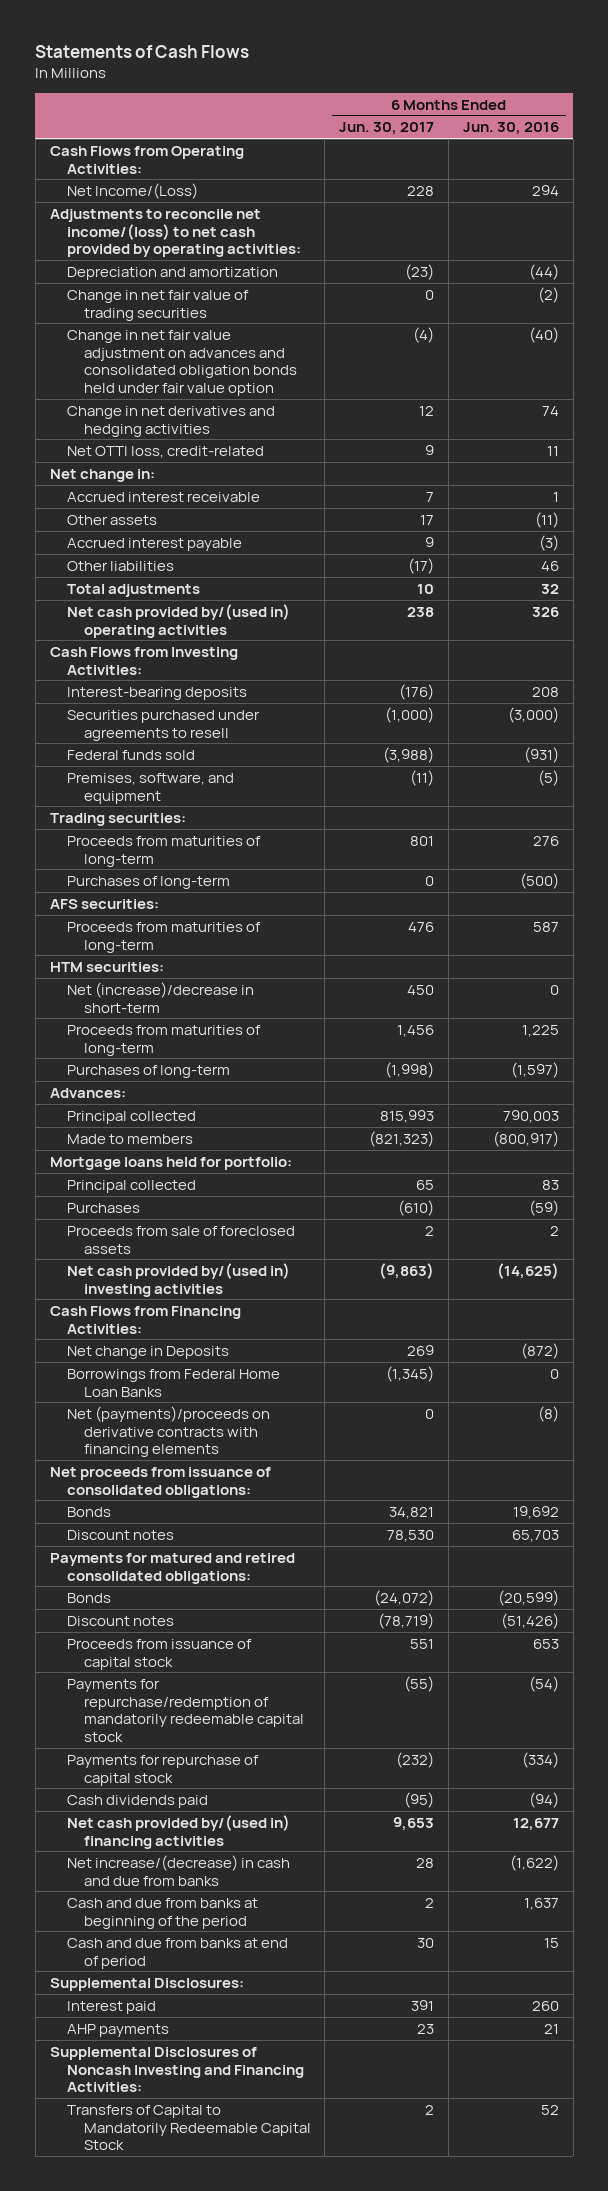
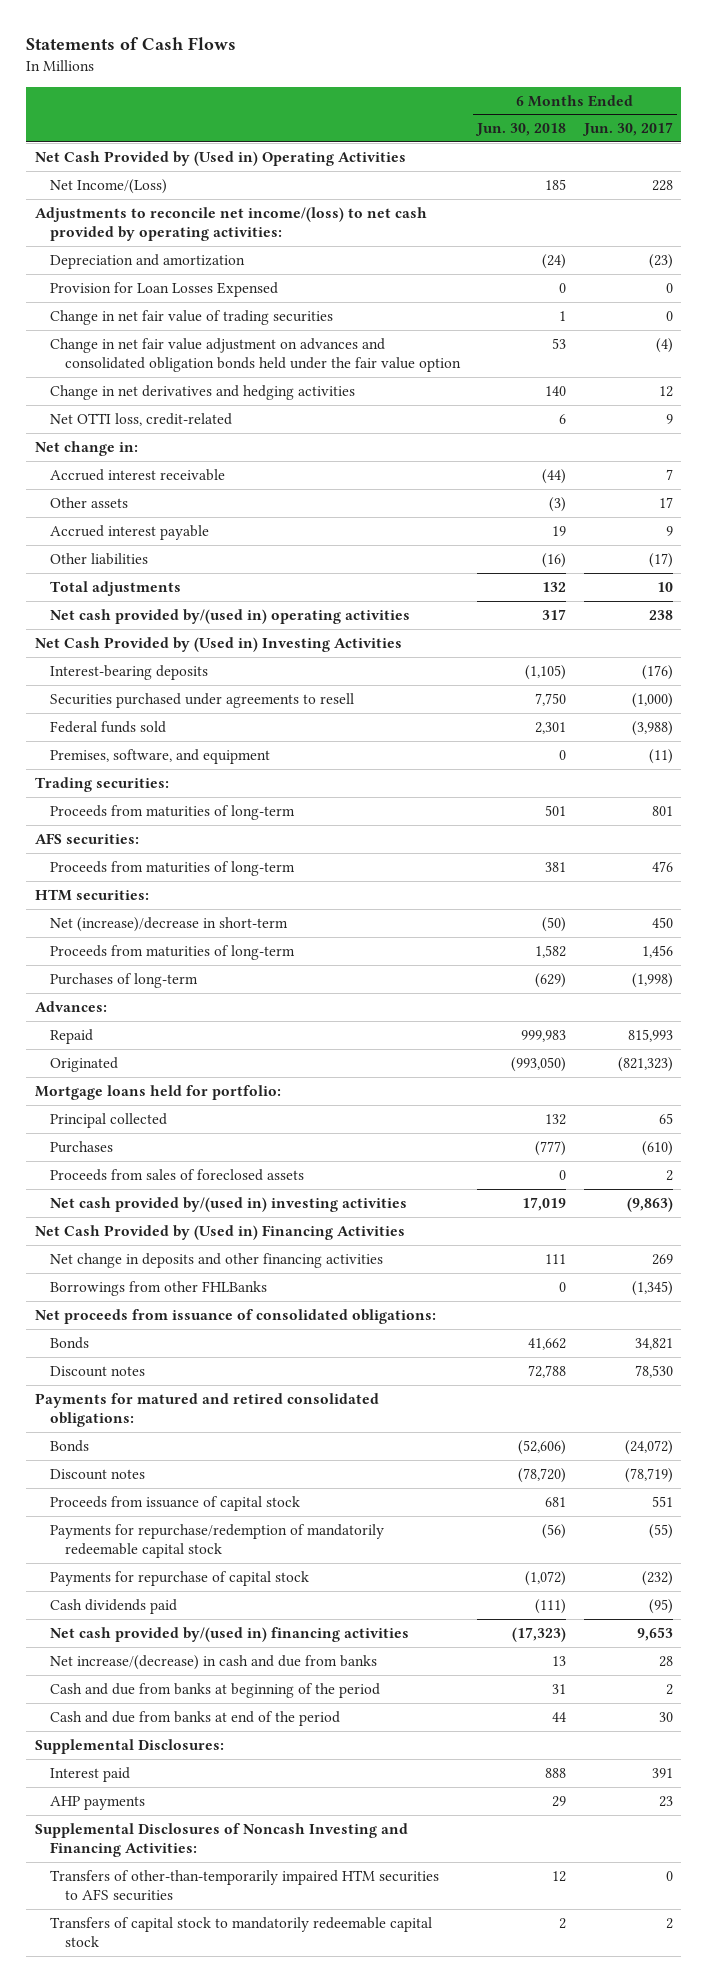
- | 6 Months Ended Jun. 30, 2017 | 6 Months Ended Jun. 30, 2016
+ | 6 Months Ended Jun. 30, 2018 | 6 Months Ended Jun. 30, 2017
- Cash Flows from Operating Activities:
+ Net Cash Provided by (Used in) Operating Activities
+ Provision for Loan Losses Expensed | 0 | 0
- Change in net fair value adjustment on advances and consolidated obligation bonds held under fair value option | (4) | (40)
+ Change in net fair value adjustment on advances and consolidated obligation bonds held under the fair value option | 53 | (4)
- Cash Flows from Investing Activities:
+ Net Cash Provided by (Used in) Investing Activities
- Purchases of long-term | 0 | (500)
- Principal collected | 815,993 | 790,003
- Made to members | (821,323) | (800,917)
+ Repaid | 999,983 | 815,993
+ Originated | (993,050) | (821,323)
- Proceeds from sale of foreclosed assets | 2 | 2
+ Proceeds from sales of foreclosed assets | 0 | 2
- Cash Flows from Financing Activities:
- Net change in Deposits | 269 | (872)
- Borrowings from Federal Home Loan Banks | (1,345) | 0
- Net (payments)/proceeds on derivative contracts with financing elements | 0 | (8)
+ Net Cash Provided by (Used in) Financing Activities
+ Net change in deposits and other financing activities | 111 | 269
+ Borrowings from other FHLBanks | 0 | (1,345)
- Cash and due from banks at end of period | 30 | 15
+ Cash and due from banks at end of the period | 44 | 30
- Transfers of Capital to Mandatorily Redeemable Capital Stock | 2 | 52
+ Transfers of other-than-temporarily impaired HTM securities to AFS securities | 12 | 0
+ Transfers of capital stock to mandatorily redeemable capital stock | 2 | 2

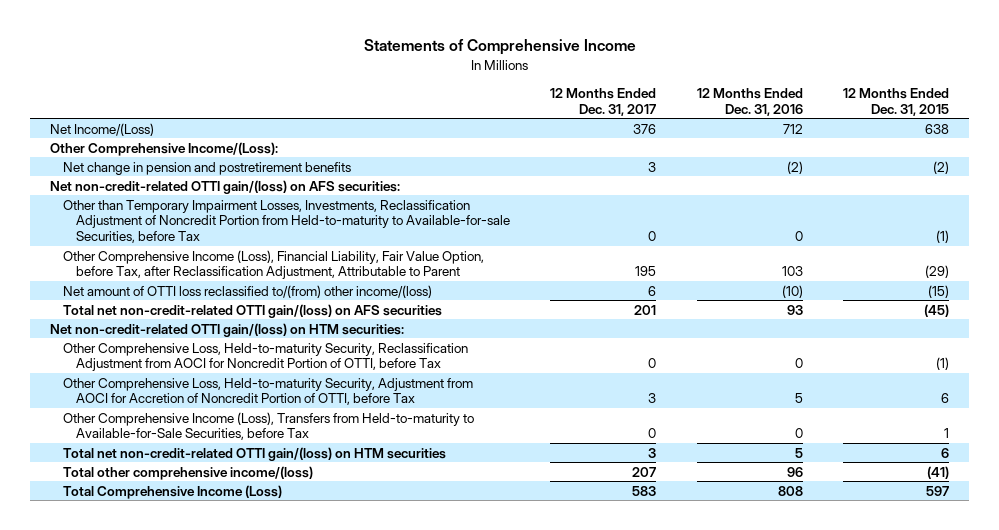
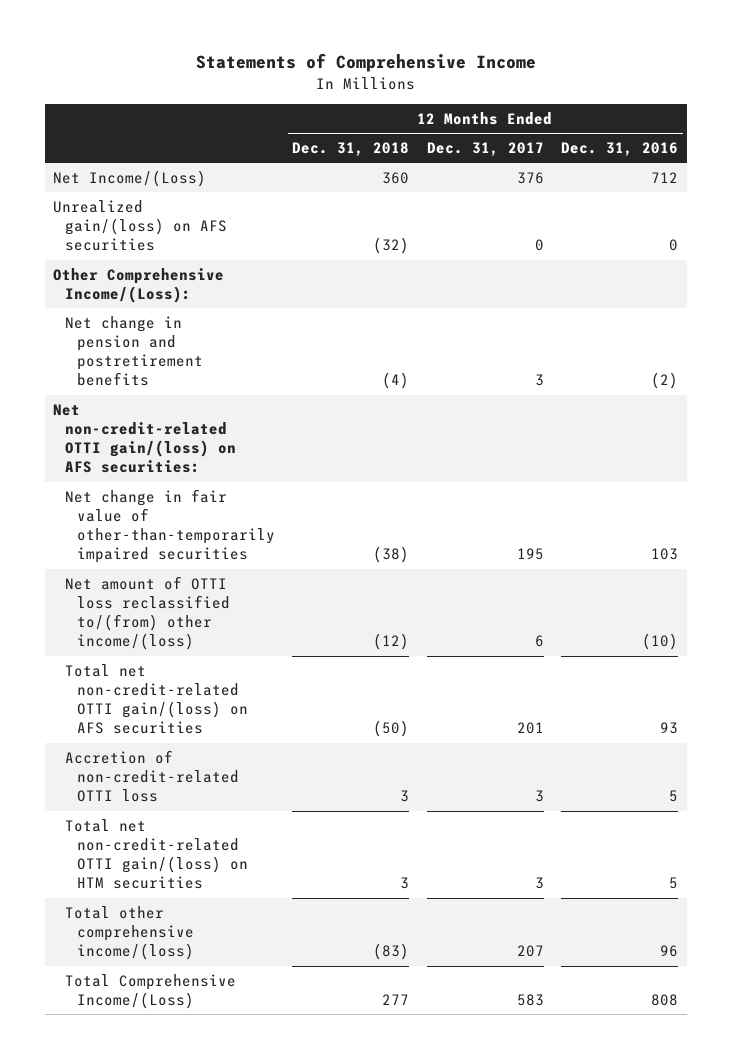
- | 12 Months Ended Dec. 31, 2017 | 12 Months Ended Dec. 31, 2016 | 12 Months Ended Dec. 31, 2015
+ | 12 Months Ended Dec. 31, 2018 | 12 Months Ended Dec. 31, 2017 | 12 Months Ended Dec. 31, 2016
+ Unrealized gain/(loss) on AFS securities | (32) | 0 | 0
- Other than Temporary Impairment Losses, Investments, Reclassification Adjustment of Noncredit Portion from Held-to-maturity to Available-for-sale Securities, before Tax | 0 | 0 | (1)
- Other Comprehensive Income (Loss), Financial Liability, Fair Value Option, before Tax, after Reclassification Adjustment, Attributable to Parent | 195 | 103 | (29)
+ Net change in fair value of other-than-temporarily impaired securities | (38) | 195 | 103
- Net non-credit-related OTTI gain/(loss) on HTM securities:
- Other Comprehensive Loss, Held-to-maturity Security, Reclassification Adjustment from AOCI for Noncredit Portion of OTTI, before Tax | 0 | 0 | (1)
- Other Comprehensive Loss, Held-to-maturity Security, Adjustment from AOCI for Accretion of Noncredit Portion of OTTI, before Tax | 3 | 5 | 6
- Other Comprehensive Income (Loss), Transfers from Held-to-maturity to Available-for-Sale Securities, before Tax | 0 | 0 | 1
+ Accretion of non-credit-related OTTI loss | 3 | 3 | 5
- Total Comprehensive Income (Loss) | 583 | 808 | 597
+ Total Comprehensive Income/(Loss) | 277 | 583 | 808

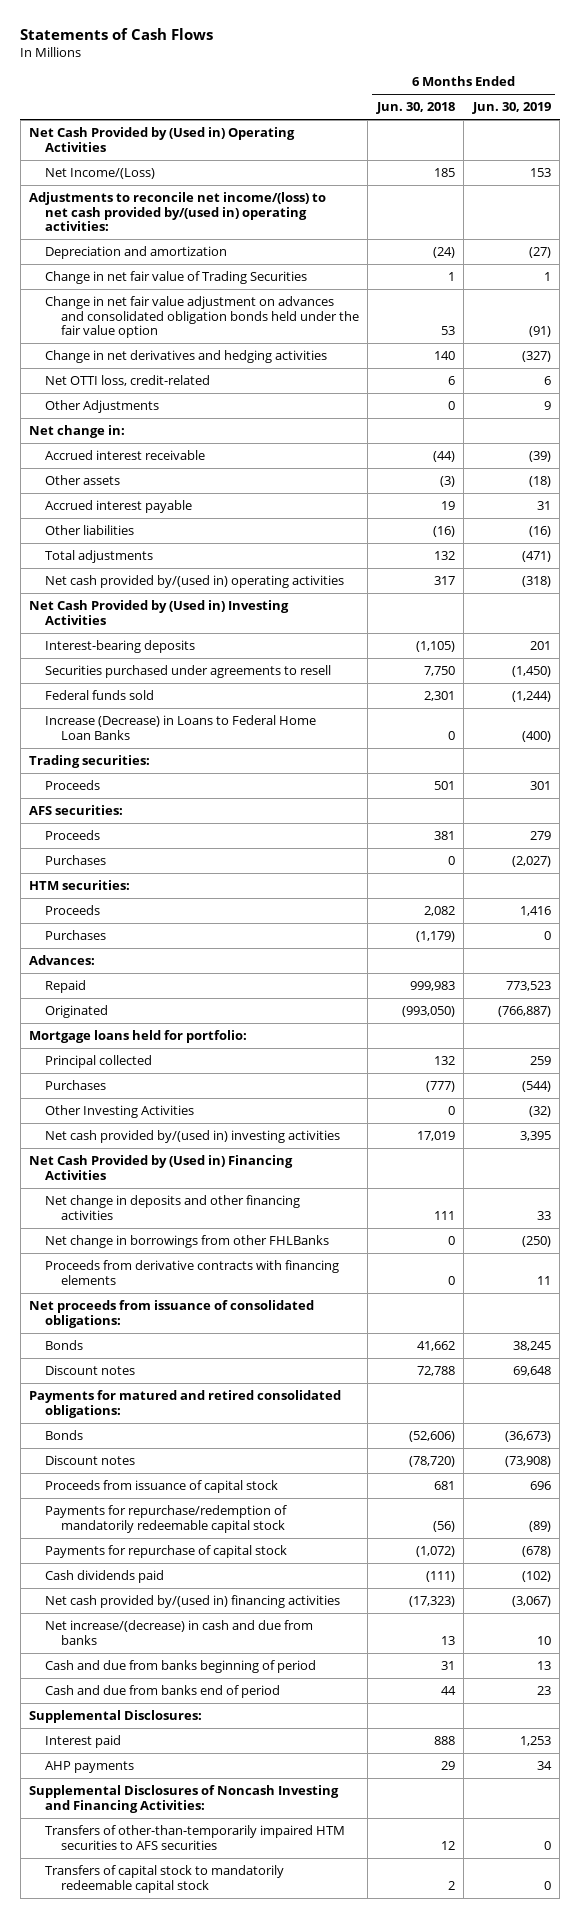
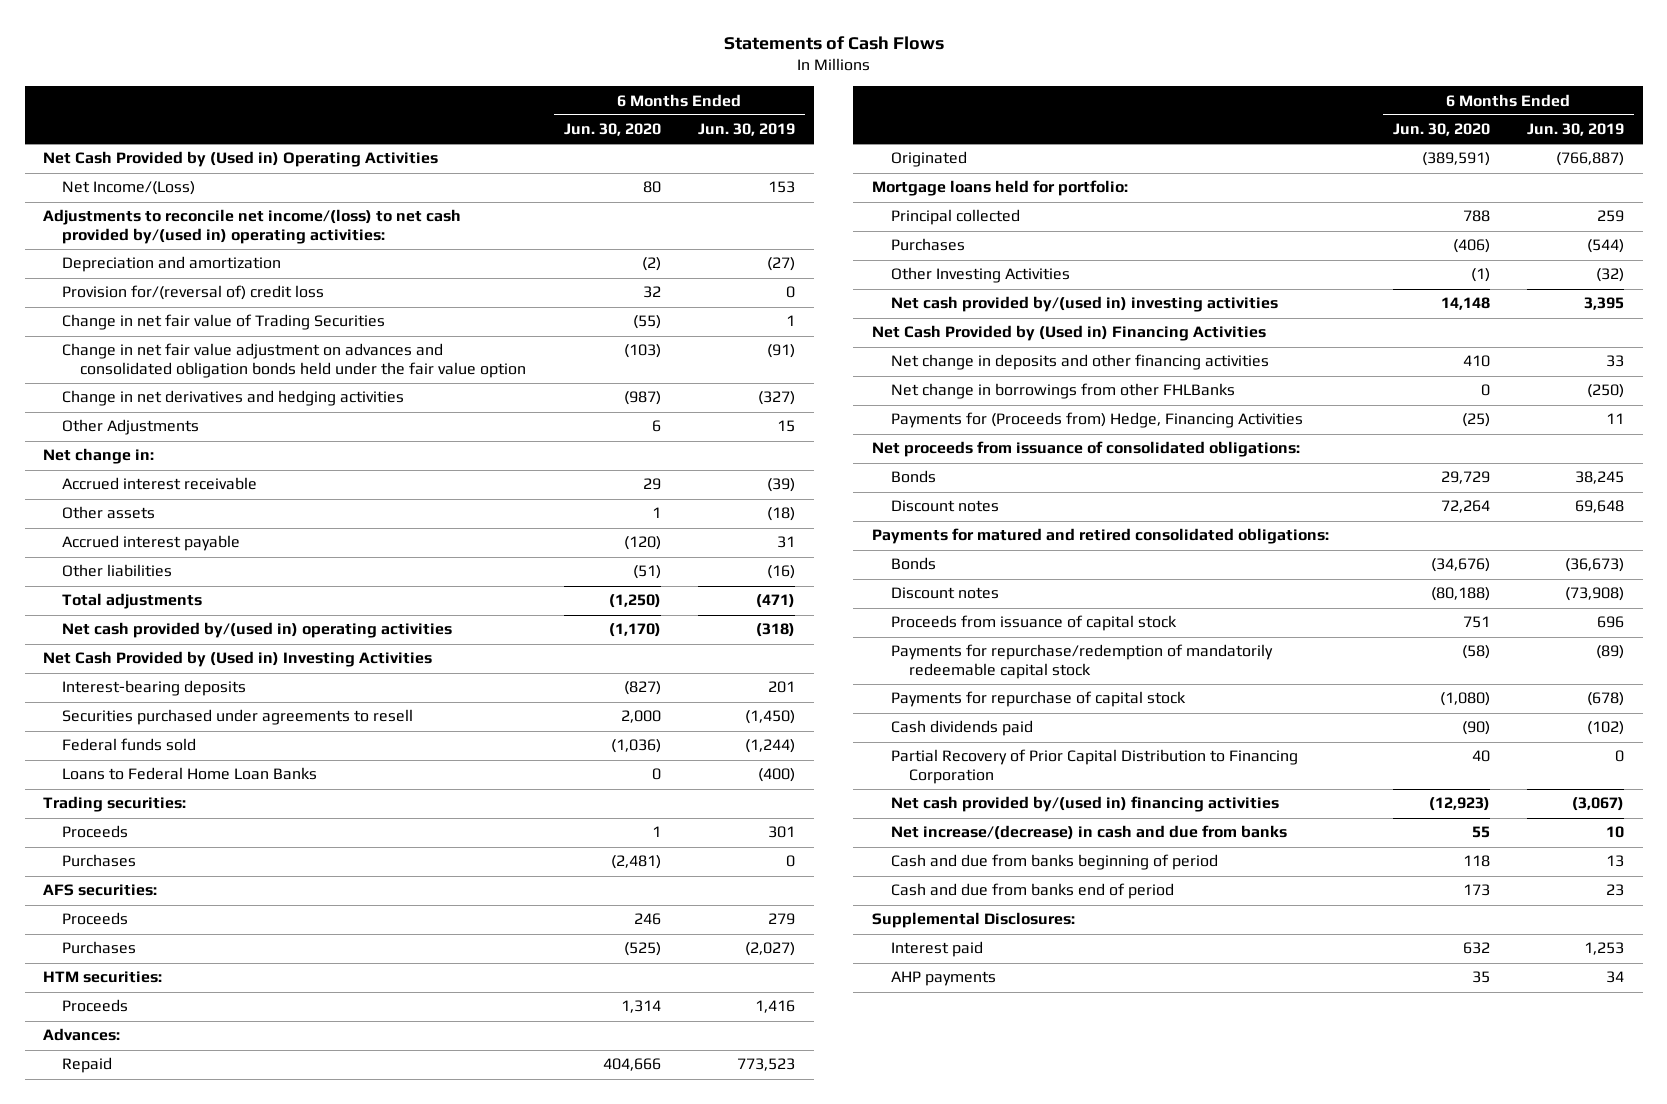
- | 6 Months Ended Jun. 30, 2018 | 6 Months Ended Jun. 30, 2019
+ | 6 Months Ended Jun. 30, 2020 | 6 Months Ended Jun. 30, 2019
+ Provision for/(reversal of) credit loss | 32 | 0
- Net OTTI loss, credit-related | 6 | 6
- Other Adjustments | 0 | 9
+ Other Adjustments | 6 | 15
- Increase (Decrease) in Loans to Federal Home Loan Banks | 0 | (400)
+ Loans to Federal Home Loan Banks | 0 | (400)
moved up: Purchases | (2,481) | 0
- Proceeds from derivative contracts with financing elements | 0 | 11
+ Payments for (Proceeds from) Hedge, Financing Activities | (25) | 11
+ Partial Recovery of Prior Capital Distribution to Financing Corporation | 40 | 0
- Supplemental Disclosures of Noncash Investing and Financing Activities:
- Transfers of other-than-temporarily impaired HTM securities to AFS securities | 12 | 0
- Transfers of capital stock to mandatorily redeemable capital stock | 2 | 0

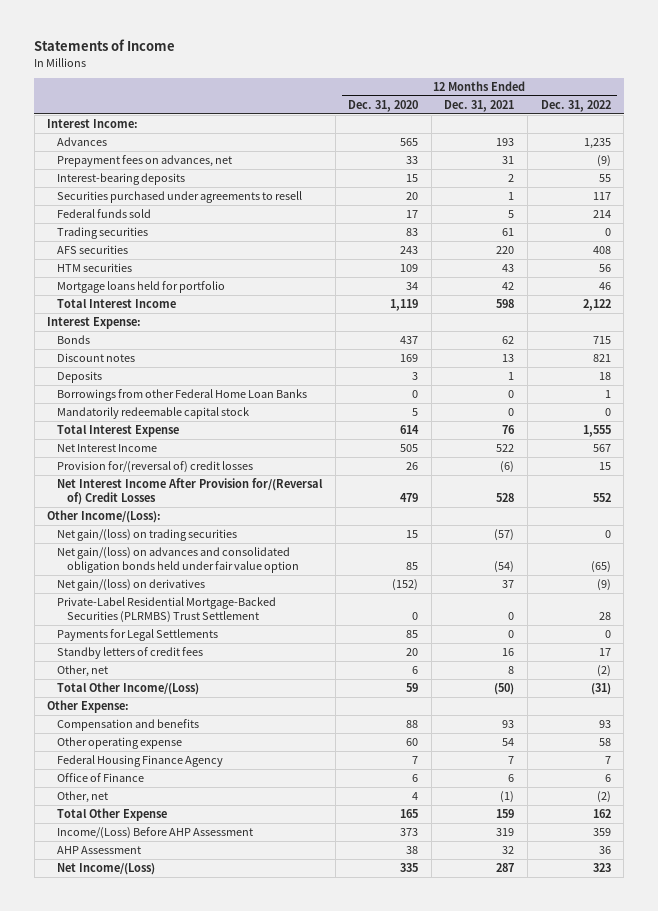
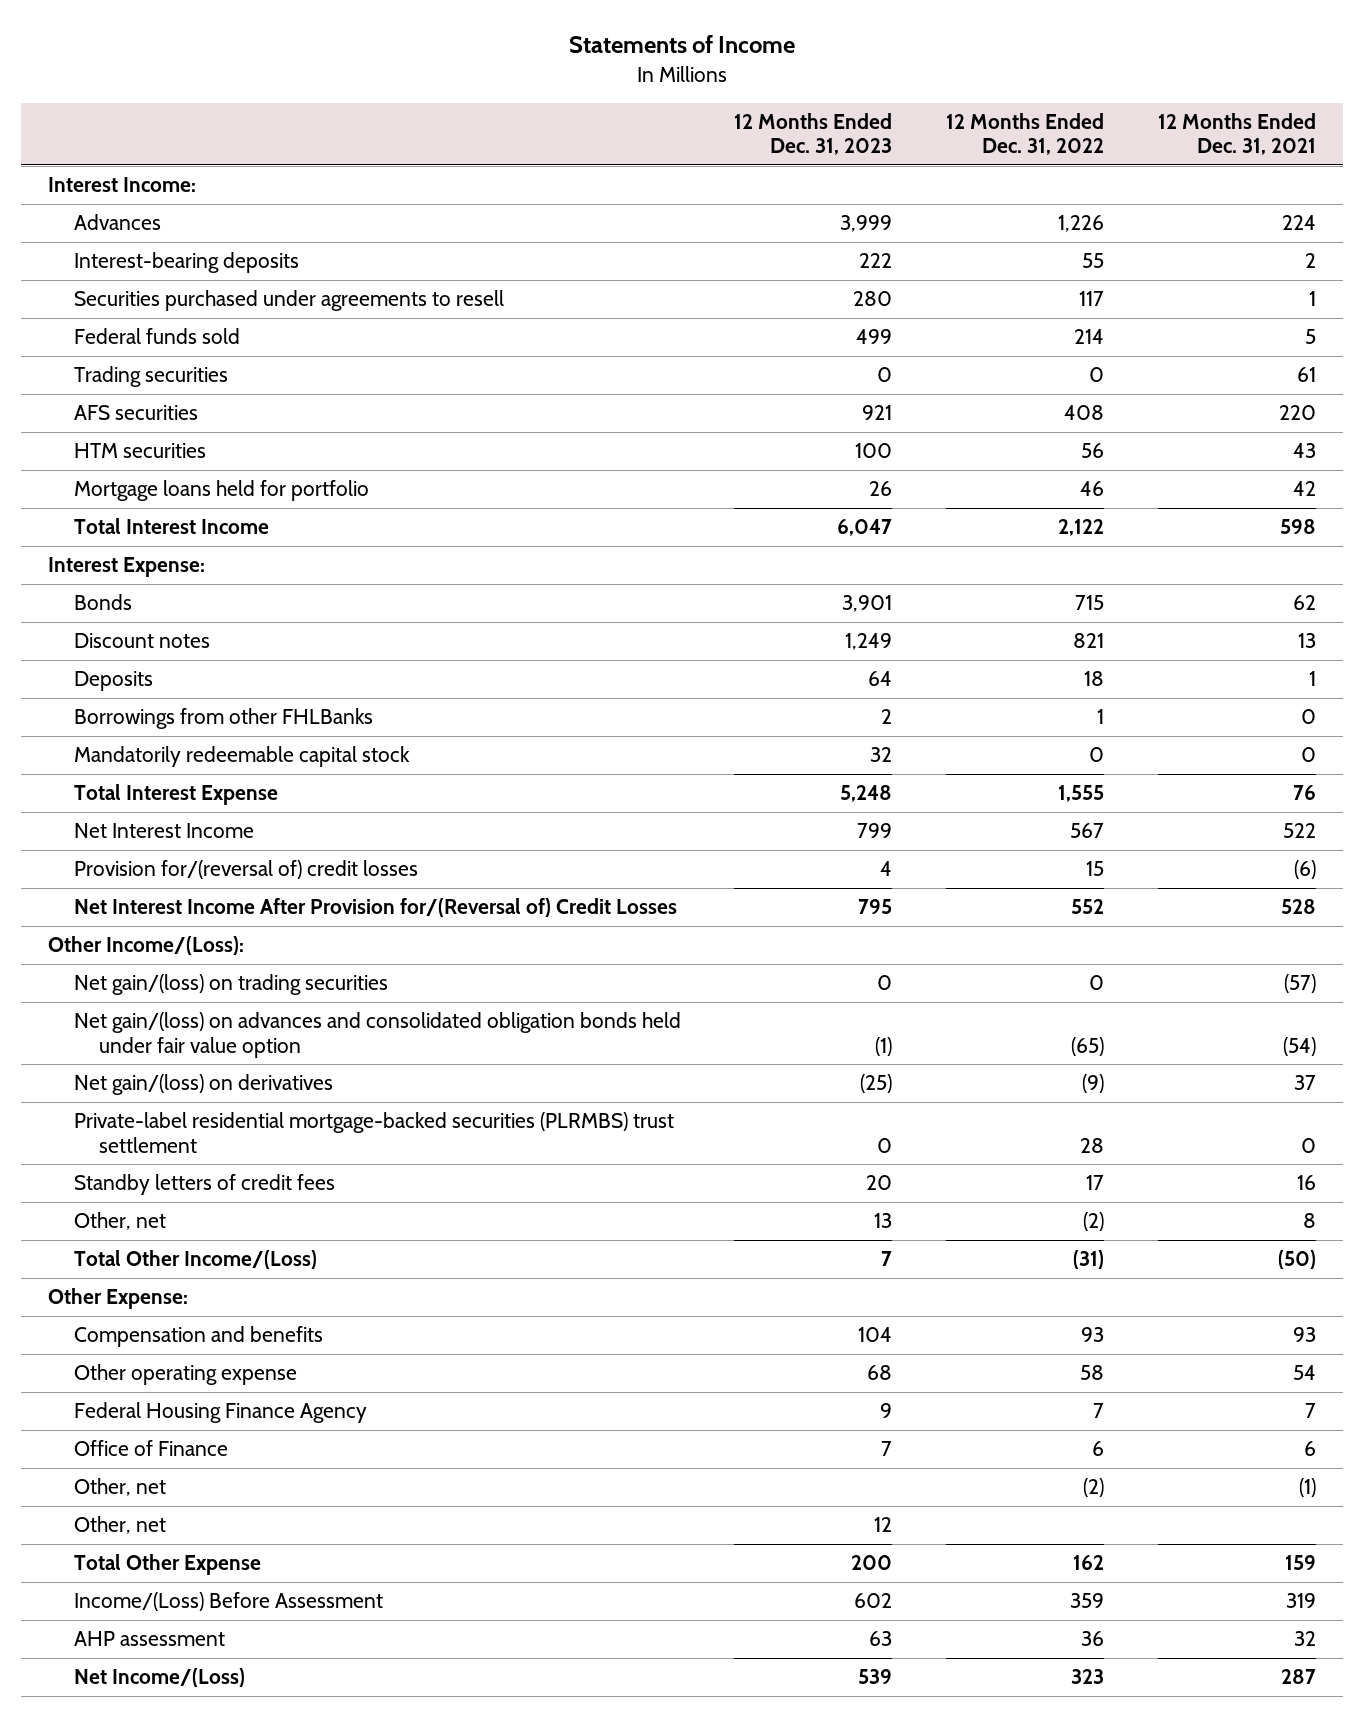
- | 12 Months Ended Dec. 31, 2020 | 12 Months Ended Dec. 31, 2021 | 12 Months Ended Dec. 31, 2022
+ | 12 Months Ended Dec. 31, 2023 | 12 Months Ended Dec. 31, 2022 | 12 Months Ended Dec. 31, 2021
- Advances | 565 | 193 | 1,235
- Prepayment fees on advances, net | 33 | 31 | (9)
+ Advances | 3,999 | 1,226 | 224
- Borrowings from other Federal Home Loan Banks | 0 | 0 | 1
+ Borrowings from other FHLBanks | 2 | 1 | 0
- Private-Label Residential Mortgage-Backed Securities (PLRMBS) Trust Settlement | 0 | 0 | 28
- Payments for Legal Settlements | 85 | 0 | 0
+ Private-label residential mortgage-backed securities (PLRMBS) trust settlement | 0 | 28 | 0
+ Other, net | 12 | |
- Income/(Loss) Before AHP Assessment | 373 | 319 | 359
- AHP Assessment | 38 | 32 | 36
+ Income/(Loss) Before Assessment | 602 | 359 | 319
+ AHP assessment | 63 | 36 | 32

